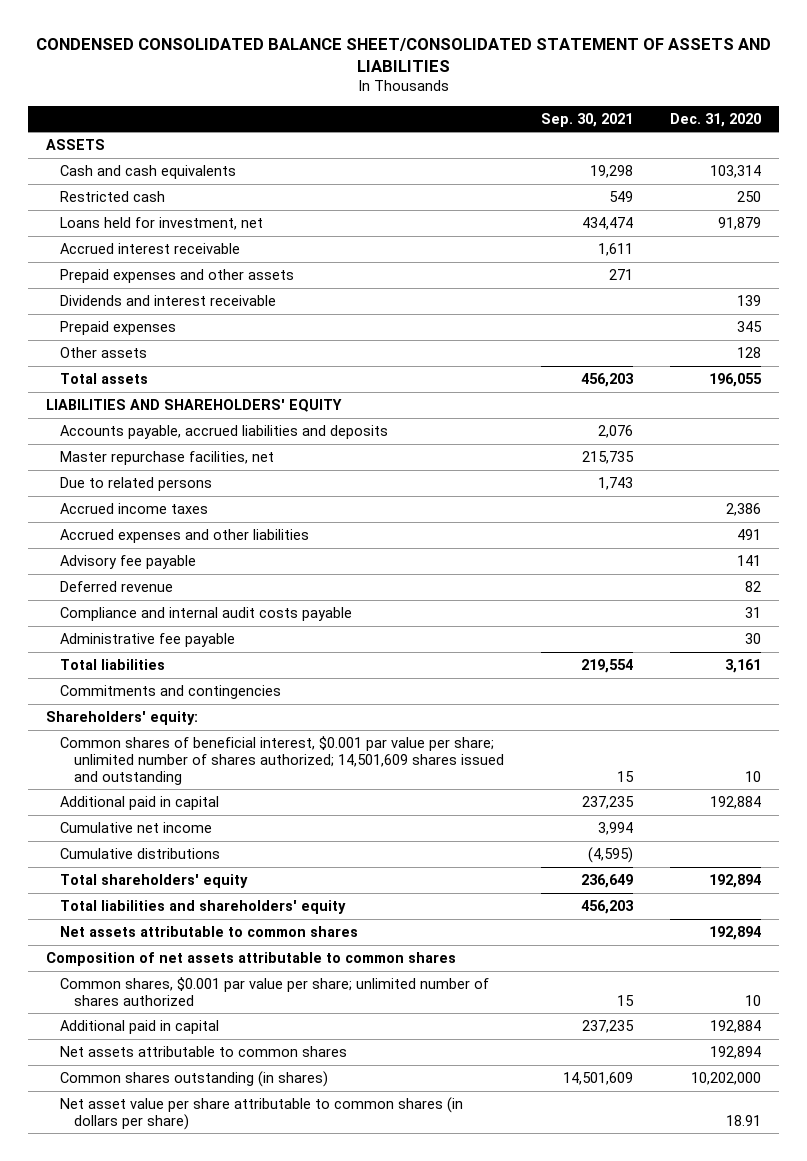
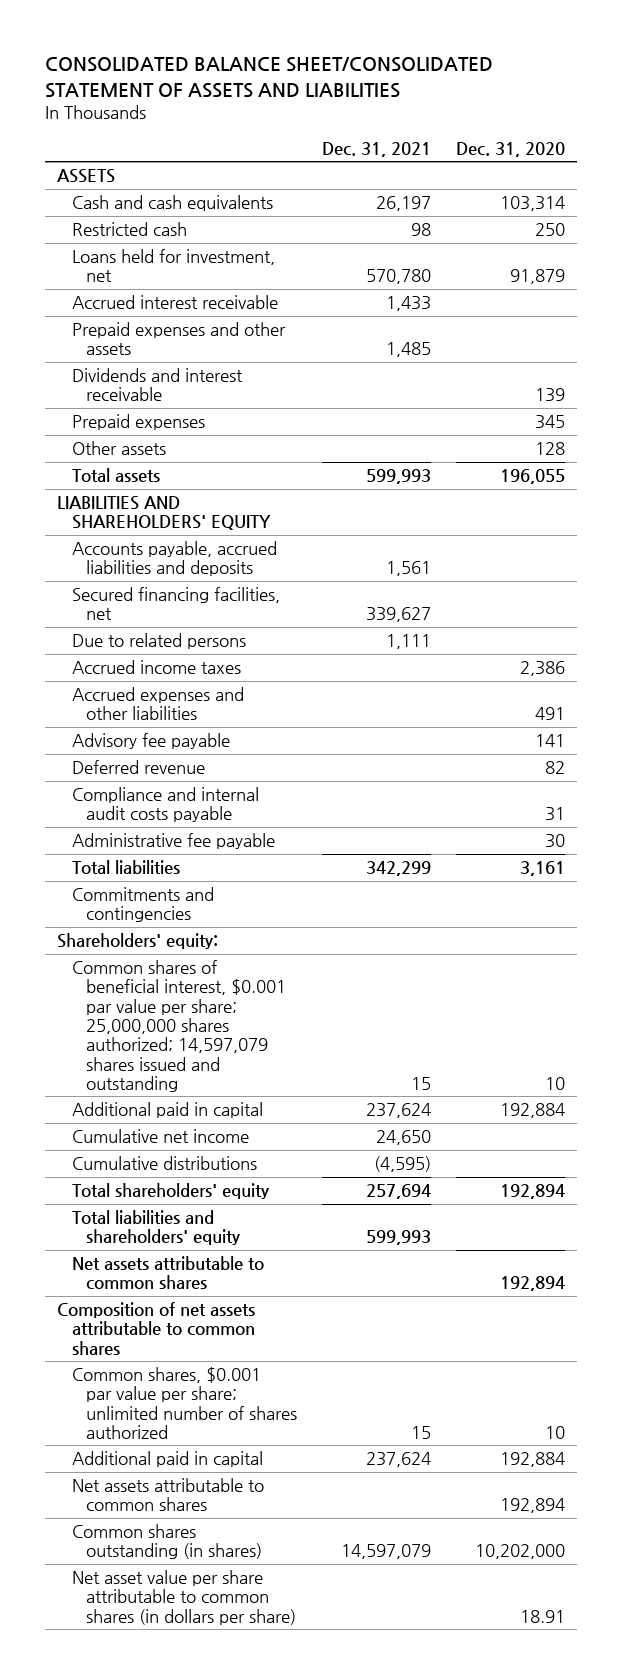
- CONDENSED CONSOLIDATED BALANCE SHEET/CONSOLIDATED STATEMENT OF ASSETS AND LIABILITIES
+ CONSOLIDATED BALANCE SHEET/CONSOLIDATED STATEMENT OF ASSETS AND LIABILITIES
- | Sep. 30, 2021 | Dec. 31, 2020
+ | Dec. 31, 2021 | Dec. 31, 2020
- Master repurchase facilities, net | 215,735 |
+ Secured financing facilities, net | 339,627 |
- Common shares of beneficial interest, $0.001 par value per share; unlimited number of shares authorized; 14,501,609 shares issued and outstanding | 15 | 10
+ Common shares of beneficial interest, $0.001 par value per share; 25,000,000 shares authorized; 14,597,079 shares issued and outstanding | 15 | 10

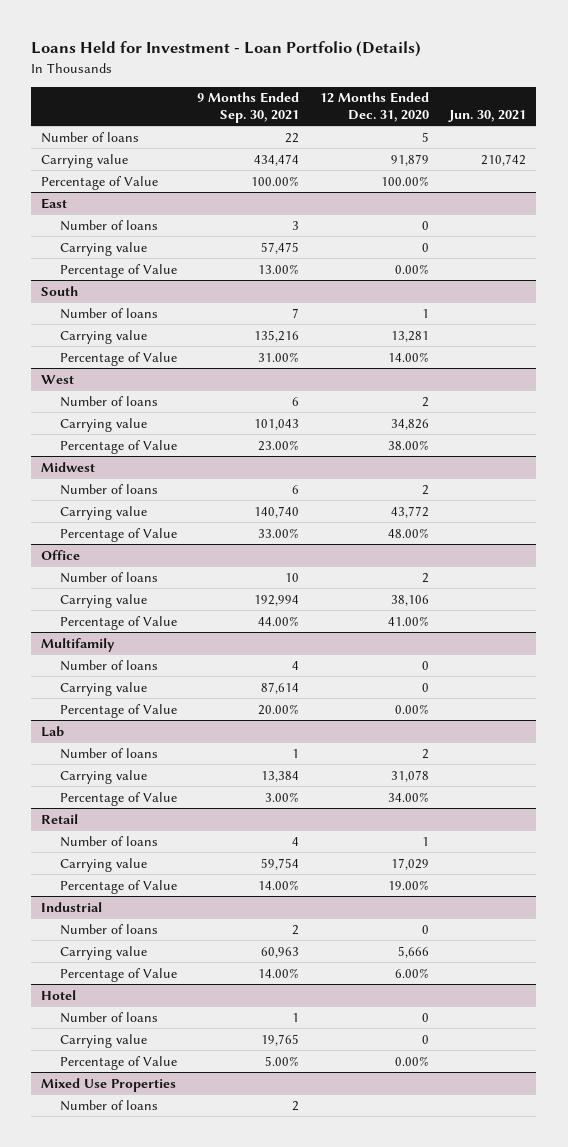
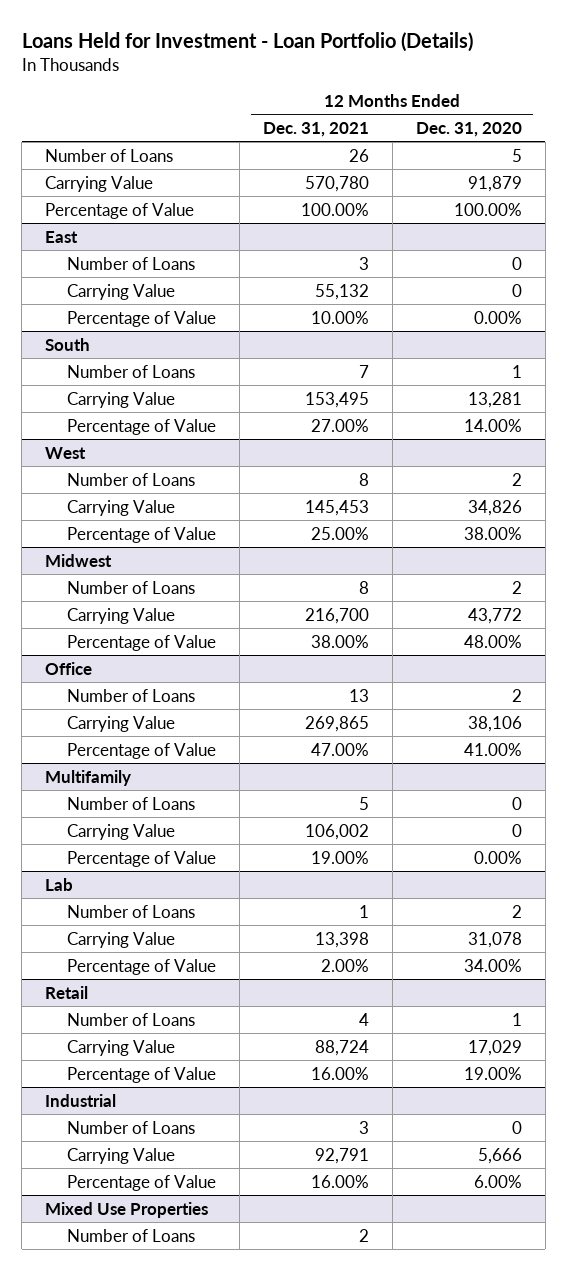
- | 9 Months Ended Sep. 30, 2021 | 12 Months Ended Dec. 31, 2020 | Jun. 30, 2021
+ | 12 Months Ended Dec. 31, 2021 | 12 Months Ended Dec. 31, 2020
- Number of loans | 22 | 5 |
- Carrying value | 434,474 | 91,879 | 210,742
+ Number of Loans | 26 | 5
+ Carrying Value | 570,780 | 91,879
@ East
- Number of loans | 3 | 0 |
- Carrying value | 57,475 | 0 |
+ Number of Loans | 3 | 0
+ Carrying Value | 55,132 | 0
@ South
- Number of loans | 7 | 1 |
- Carrying value | 135,216 | 13,281 |
+ Number of Loans | 7 | 1
+ Carrying Value | 153,495 | 13,281
@ West
- Number of loans | 6 | 2 |
- Carrying value | 101,043 | 34,826 |
+ Number of Loans | 8 | 2
+ Carrying Value | 145,453 | 34,826
@ Midwest
- Number of loans | 6 | 2 |
- Carrying value | 140,740 | 43,772 |
+ Number of Loans | 8 | 2
+ Carrying Value | 216,700 | 43,772
@ Office
- Number of loans | 10 | 2 |
- Carrying value | 192,994 | 38,106 |
+ Number of Loans | 13 | 2
+ Carrying Value | 269,865 | 38,106
@ Multifamily
- Number of loans | 4 | 0 |
- Carrying value | 87,614 | 0 |
+ Number of Loans | 5 | 0
+ Carrying Value | 106,002 | 0
@ Lab
- Number of loans | 1 | 2 |
- Carrying value | 13,384 | 31,078 |
+ Number of Loans | 1 | 2
+ Carrying Value | 13,398 | 31,078
@ Retail
- Number of loans | 4 | 1 |
- Carrying value | 59,754 | 17,029 |
+ Number of Loans | 4 | 1
+ Carrying Value | 88,724 | 17,029
@ Industrial
- Number of loans | 2 | 0 |
- Carrying value | 60,963 | 5,666 |
+ Number of Loans | 3 | 0
+ Carrying Value | 92,791 | 5,666
- Hotel
- Number of loans | 1 | 0 |
- Carrying value | 19,765 | 0 |
- Percentage of Value | 5.00% | 0.00% |
@ Mixed Use Properties
- Number of loans | 2 | |
+ Number of Loans | 2 |

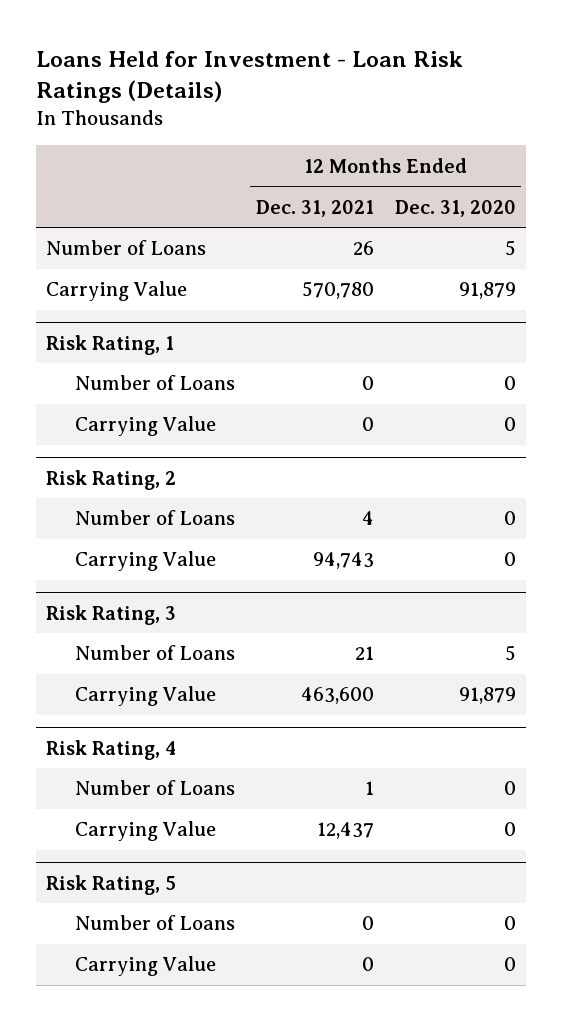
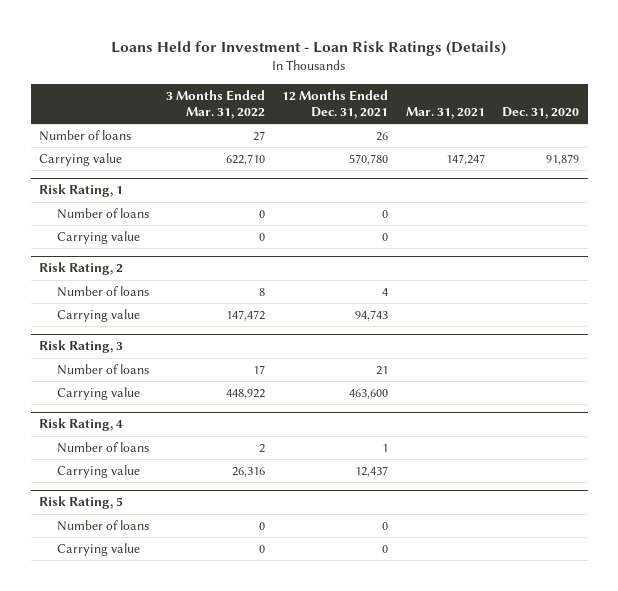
- | 12 Months Ended Dec. 31, 2021 | 12 Months Ended Dec. 31, 2020
+ | 3 Months Ended Mar. 31, 2022 | 12 Months Ended Dec. 31, 2021 | Mar. 31, 2021 | Dec. 31, 2020
- Number of Loans | 26 | 5
- Carrying Value | 570,780 | 91,879
+ Number of loans | 27 | 26 | |
+ Carrying value | 622,710 | 570,780 | 147,247 | 91,879
@ Risk Rating, 1
- Number of Loans | 0 | 0
- Carrying Value | 0 | 0
+ Number of loans | 0 | 0 | |
+ Carrying value | 0 | 0 | |
@ Risk Rating, 2
- Number of Loans | 4 | 0
- Carrying Value | 94,743 | 0
+ Number of loans | 8 | 4 | |
+ Carrying value | 147,472 | 94,743 | |
@ Risk Rating, 3
- Number of Loans | 21 | 5
- Carrying Value | 463,600 | 91,879
+ Number of loans | 17 | 21 | |
+ Carrying value | 448,922 | 463,600 | |
@ Risk Rating, 4
- Number of Loans | 1 | 0
- Carrying Value | 12,437 | 0
+ Number of loans | 2 | 1 | |
+ Carrying value | 26,316 | 12,437 | |
@ Risk Rating, 5
- Number of Loans | 0 | 0
- Carrying Value | 0 | 0
+ Number of loans | 0 | 0 | |
+ Carrying value | 0 | 0 | |

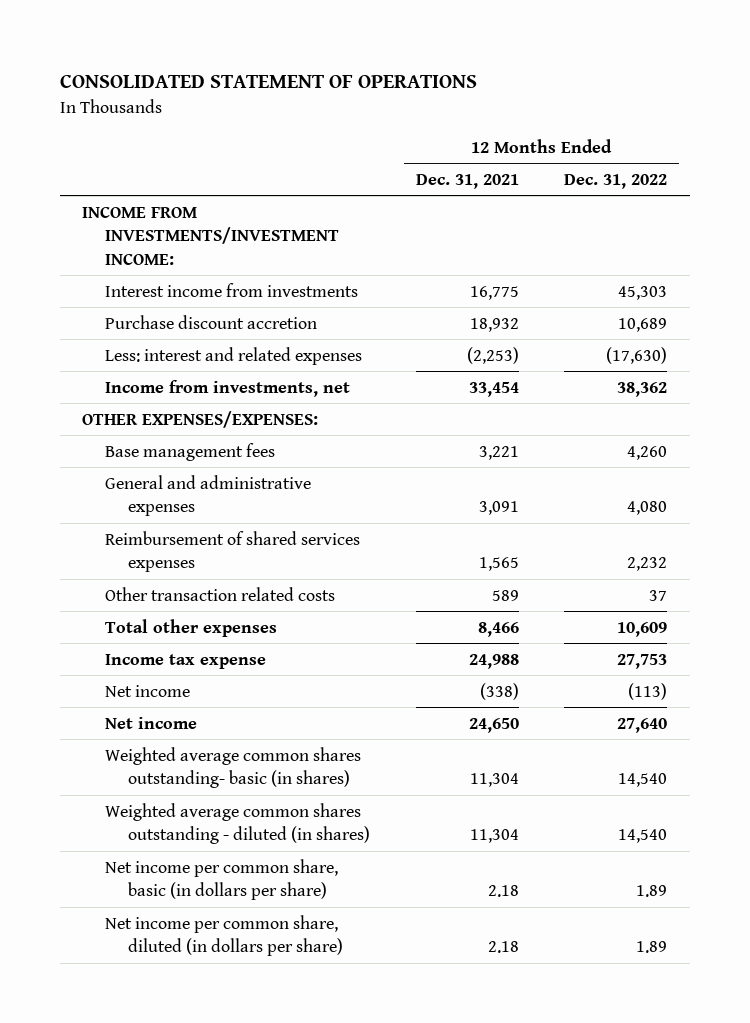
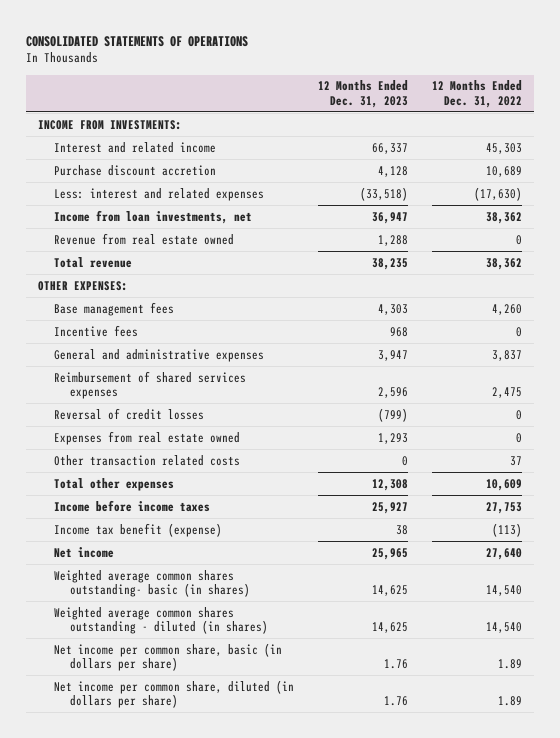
- CONSOLIDATED STATEMENT OF OPERATIONS
+ CONSOLIDATED STATEMENTS OF OPERATIONS
- | 12 Months Ended Dec. 31, 2021 | 12 Months Ended Dec. 31, 2022
+ | 12 Months Ended Dec. 31, 2023 | 12 Months Ended Dec. 31, 2022
- INCOME FROM INVESTMENTS/INVESTMENT INCOME:
- Interest income from investments | 16,775 | 45,303
+ INCOME FROM INVESTMENTS:
+ Interest and related income | 66,337 | 45,303
- Income from investments, net | 33,454 | 38,362
- OTHER EXPENSES/EXPENSES:
+ Income from loan investments, net | 36,947 | 38,362
+ Revenue from real estate owned | 1,288 | 0
+ Total revenue | 38,235 | 38,362
+ OTHER EXPENSES:
- General and administrative expenses | 3,091 | 4,080
- Reimbursement of shared services expenses | 1,565 | 2,232
+ Incentive fees | 968 | 0
+ General and administrative expenses | 3,947 | 3,837
+ Reimbursement of shared services expenses | 2,596 | 2,475
+ Reversal of credit losses | (799) | 0
+ Expenses from real estate owned | 1,293 | 0
- Income tax expense | 24,988 | 27,753
- Net income | (338) | (113)
+ Income before income taxes | 25,927 | 27,753
+ Income tax benefit (expense) | 38 | (113)

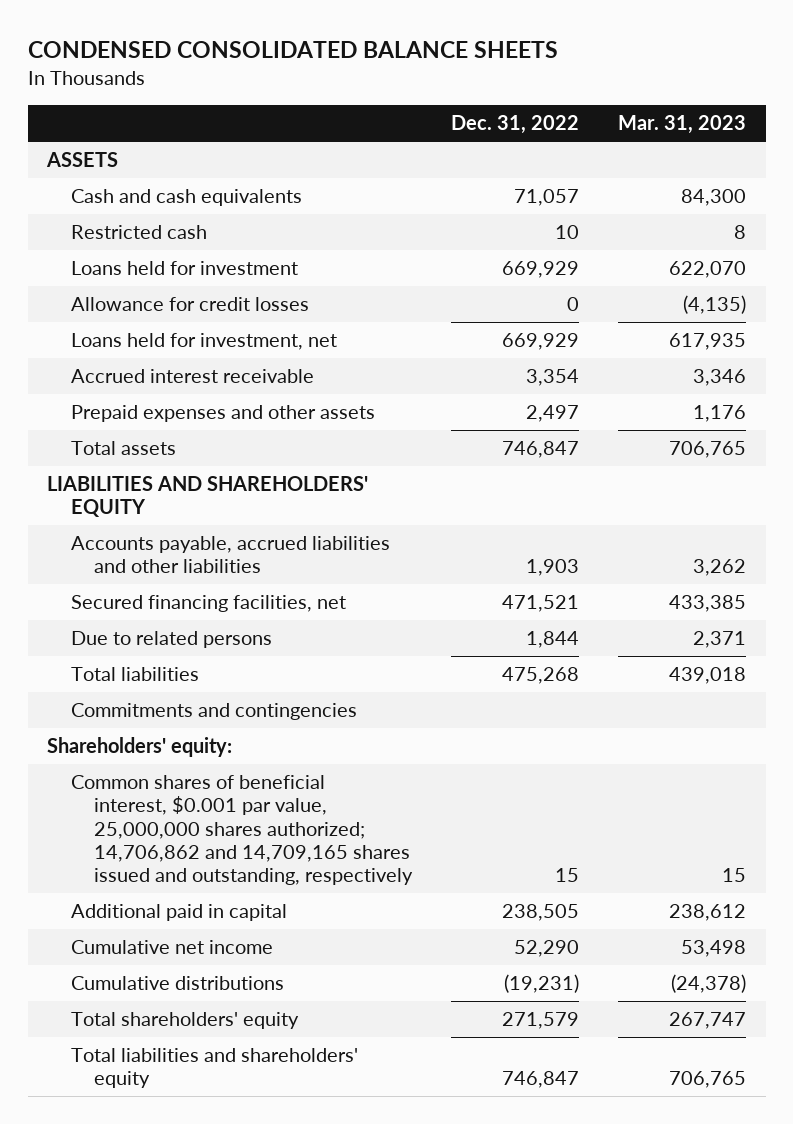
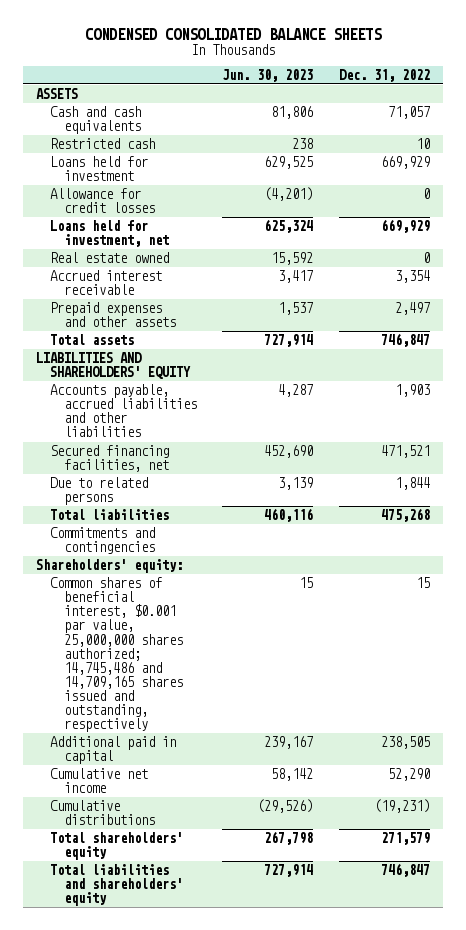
- | Dec. 31, 2022 | Mar. 31, 2023
+ | Jun. 30, 2023 | Dec. 31, 2022
+ Real estate owned | 15,592 | 0
- Common shares of beneficial interest, $0.001 par value, 25,000,000 shares authorized; 14,706,862 and 14,709,165 shares issued and outstanding, respectively | 15 | 15
+ Common shares of beneficial interest, $0.001 par value, 25,000,000 shares authorized; 14,745,486 and 14,709,165 shares issued and outstanding, respectively | 15 | 15

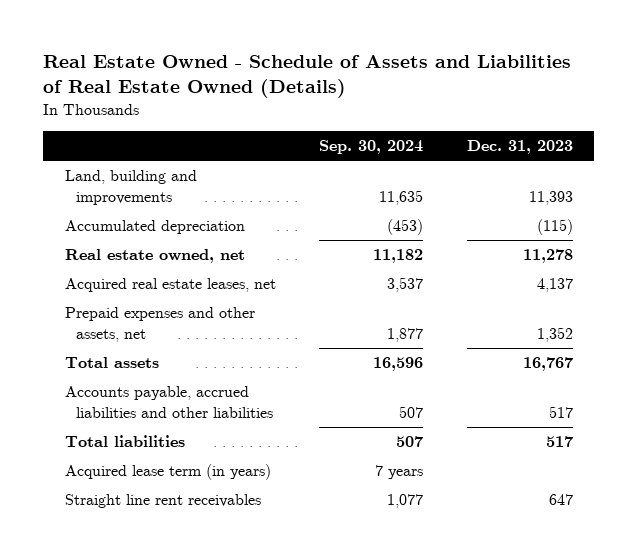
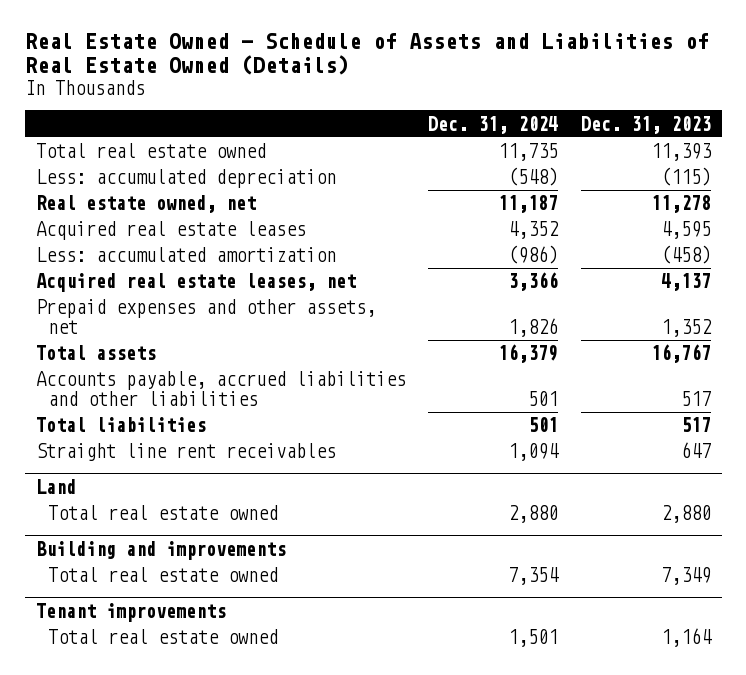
- | Sep. 30, 2024 | Dec. 31, 2023
+ | Dec. 31, 2024 | Dec. 31, 2023
- Land, building and improvements | 11,635 | 11,393
- Accumulated depreciation | (453) | (115)
+ Total real estate owned | 11,735 | 11,393
+ Less: accumulated depreciation | (548) | (115)
+ Acquired real estate leases | 4,352 | 4,595
+ Less: accumulated amortization | (986) | (458)
- Acquired lease term (in years) | 7 years |
+ Land
+ Total real estate owned | 2,880 | 2,880
+ Building and improvements
+ Total real estate owned | 7,354 | 7,349
+ Tenant improvements
+ Total real estate owned | 1,501 | 1,164

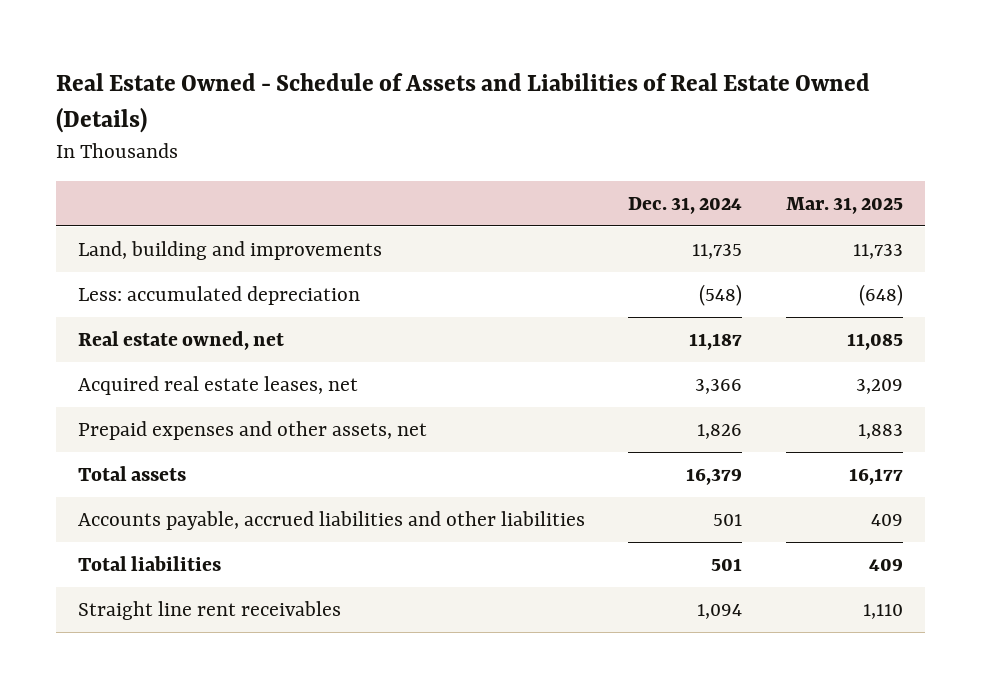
- | Dec. 31, 2024 | Dec. 31, 2023
+ | Dec. 31, 2024 | Mar. 31, 2025
- Total real estate owned | 11,735 | 11,393
+ Land, building and improvements | 11,735 | 11,733
- Acquired real estate leases | 4,352 | 4,595
- Less: accumulated amortization | (986) | (458)
- Land
- Total real estate owned | 2,880 | 2,880
- Building and improvements
- Total real estate owned | 7,354 | 7,349
- Tenant improvements
- Total real estate owned | 1,501 | 1,164

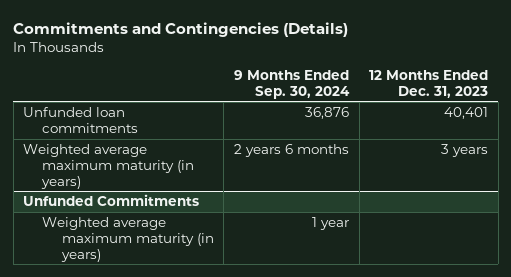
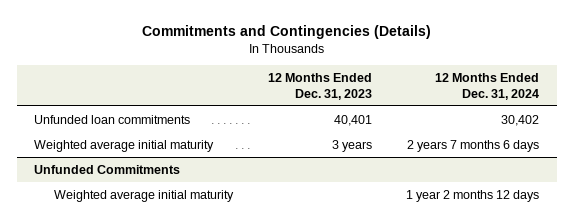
- | 9 Months Ended Sep. 30, 2024 | 12 Months Ended Dec. 31, 2023
+ | 12 Months Ended Dec. 31, 2023 | 12 Months Ended Dec. 31, 2024
- Weighted average maximum maturity (in years) | 2 years 6 months | 3 years
+ Weighted average initial maturity | 3 years | 2 years 7 months 6 days
@ Unfunded Commitments
- Weighted average maximum maturity (in years) | 1 year |
+ Weighted average initial maturity | | 1 year 2 months 12 days

